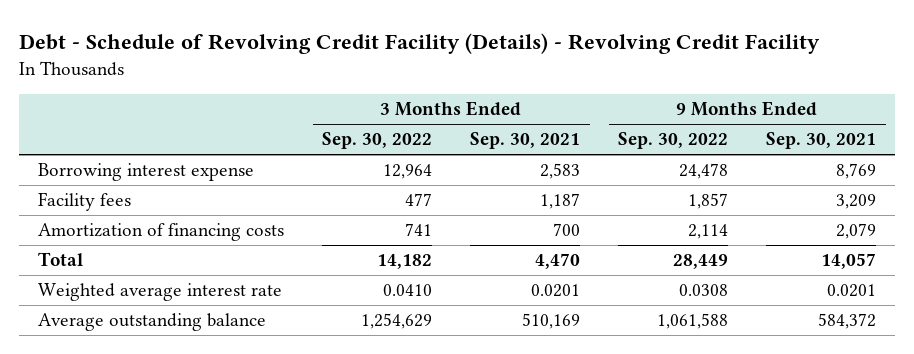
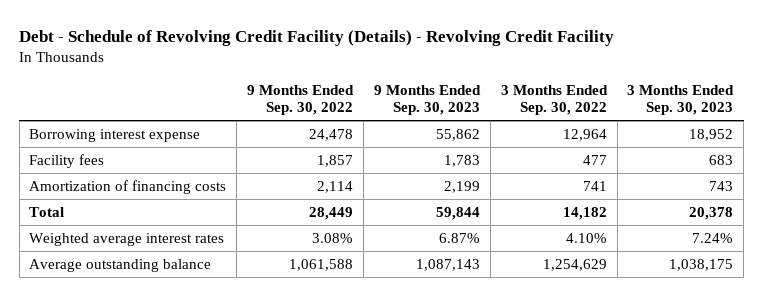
- | 3 Months Ended Sep. 30, 2022 | 3 Months Ended Sep. 30, 2021 | 9 Months Ended Sep. 30, 2022 | 9 Months Ended Sep. 30, 2021
+ | 9 Months Ended Sep. 30, 2022 | 9 Months Ended Sep. 30, 2023 | 3 Months Ended Sep. 30, 2022 | 3 Months Ended Sep. 30, 2023
- Weighted average interest rate | 0.0410 | 0.0201 | 0.0308 | 0.0201
+ Weighted average interest rates | 3.08% | 6.87% | 4.10% | 7.24%

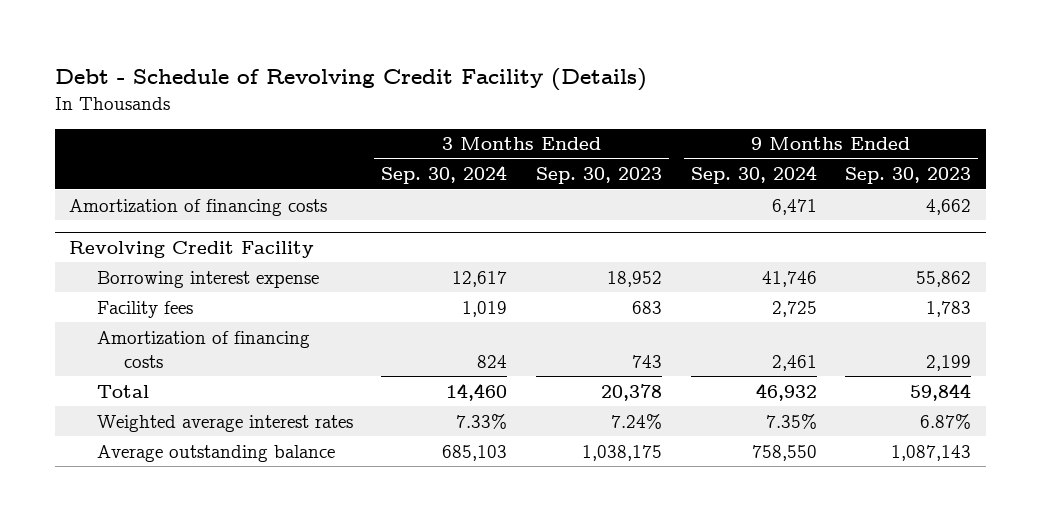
- Debt - Schedule of Revolving Credit Facility (Details) - Revolving Credit Facility
+ Debt - Schedule of Revolving Credit Facility (Details)
- | 9 Months Ended Sep. 30, 2022 | 9 Months Ended Sep. 30, 2023 | 3 Months Ended Sep. 30, 2022 | 3 Months Ended Sep. 30, 2023
+ | 3 Months Ended Sep. 30, 2024 | 3 Months Ended Sep. 30, 2023 | 9 Months Ended Sep. 30, 2024 | 9 Months Ended Sep. 30, 2023
+ Amortization of financing costs | | | 6,471 | 4,662
+ Revolving Credit Facility

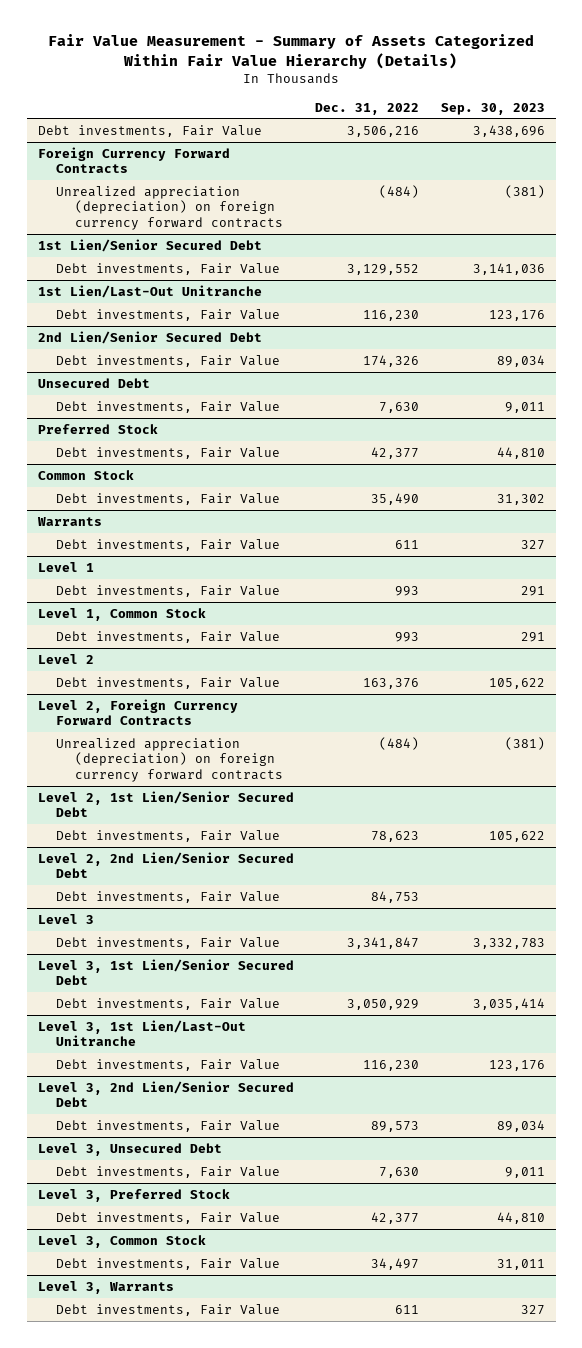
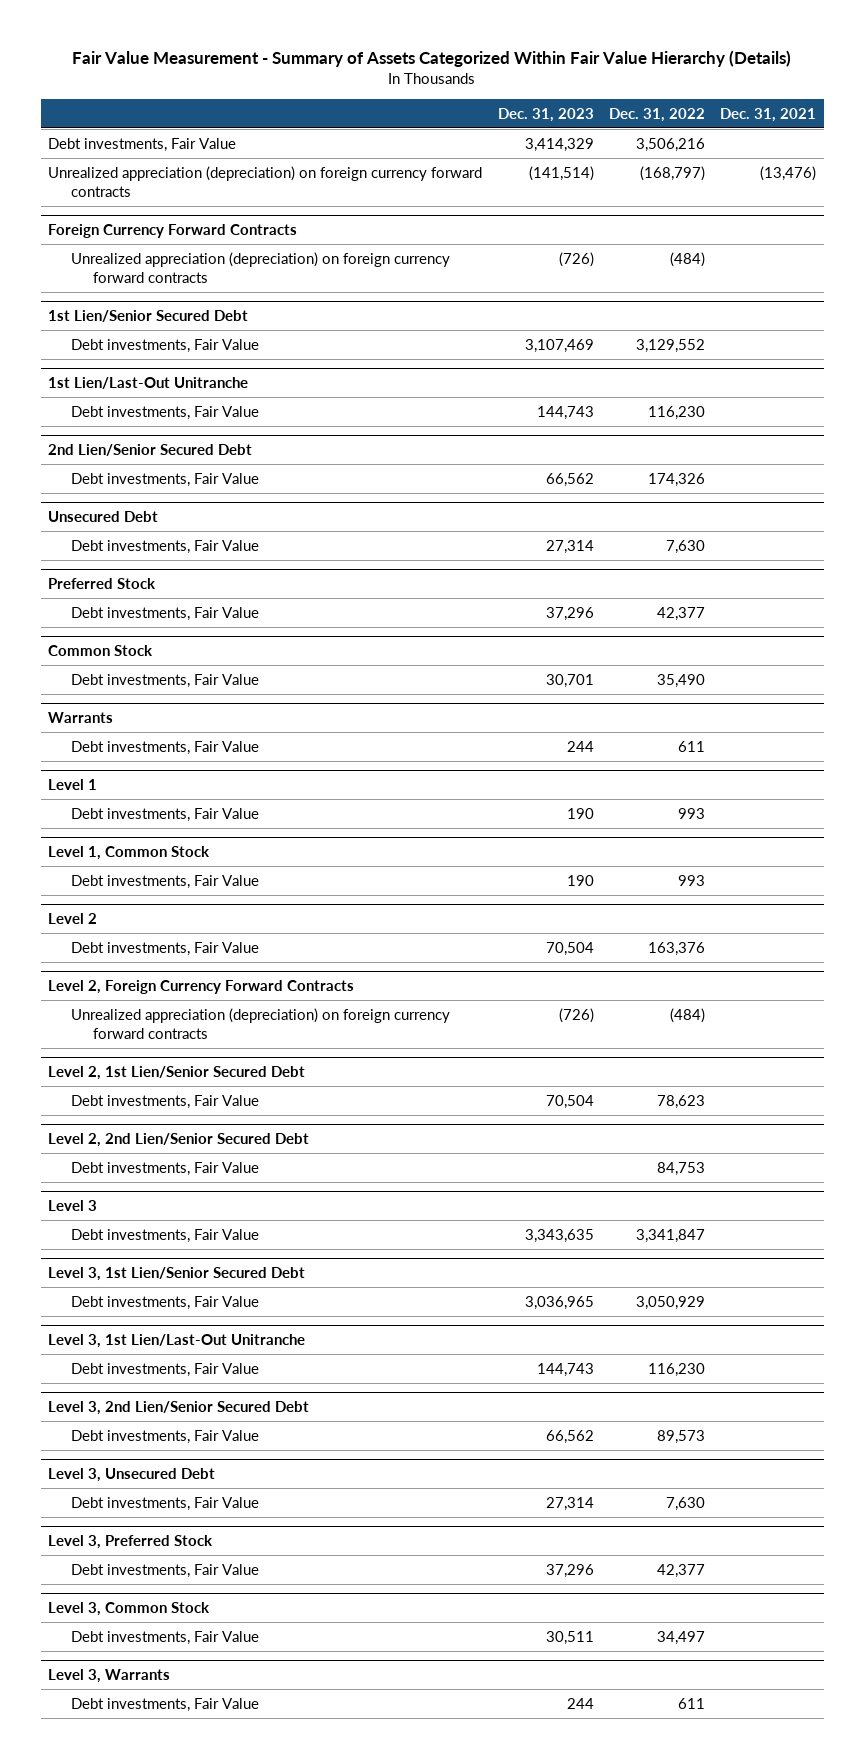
- | Dec. 31, 2022 | Sep. 30, 2023
+ | Dec. 31, 2023 | Dec. 31, 2022 | Dec. 31, 2021
+ Unrealized appreciation (depreciation) on foreign currency forward contracts | (141,514) | (168,797) | (13,476)

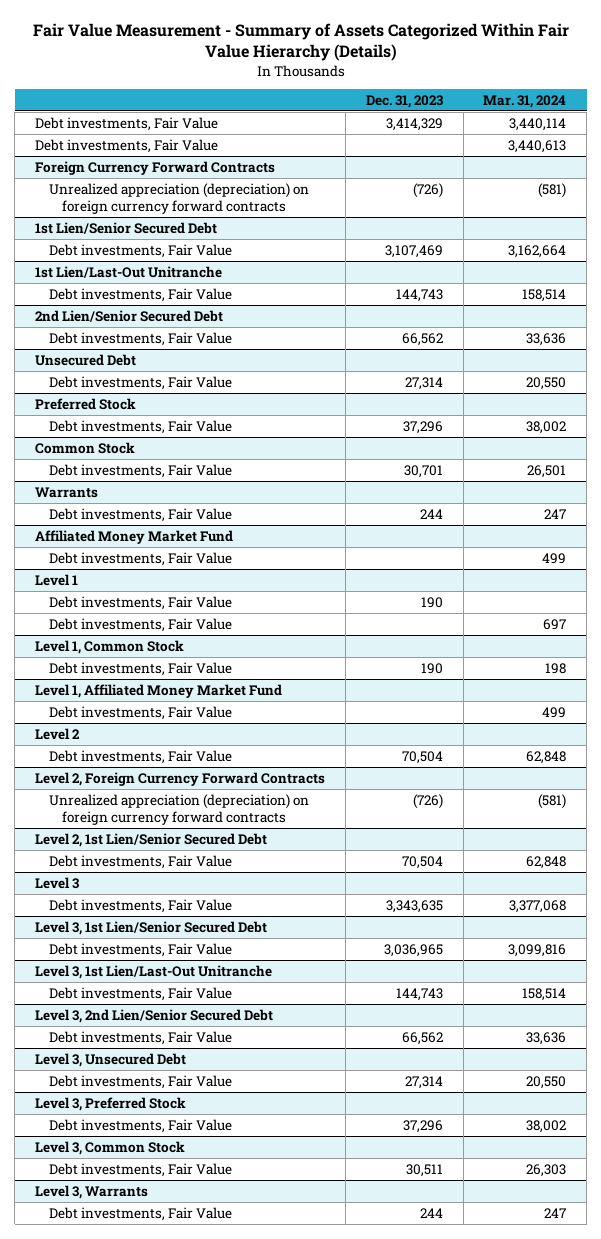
- | Dec. 31, 2023 | Dec. 31, 2022 | Dec. 31, 2021
+ | Dec. 31, 2023 | Mar. 31, 2024
- Unrealized appreciation (depreciation) on foreign currency forward contracts | (141,514) | (168,797) | (13,476)
+ Debt investments, Fair Value | | 3,440,613
+ Affiliated Money Market Fund
+ Debt investments, Fair Value | | 499
@ Level 1
+ Debt investments, Fair Value | | 697
+ Level 1, Affiliated Money Market Fund
+ Debt investments, Fair Value | | 499
- Level 2, 2nd Lien/Senior Secured Debt
- Debt investments, Fair Value | | 84,753 |

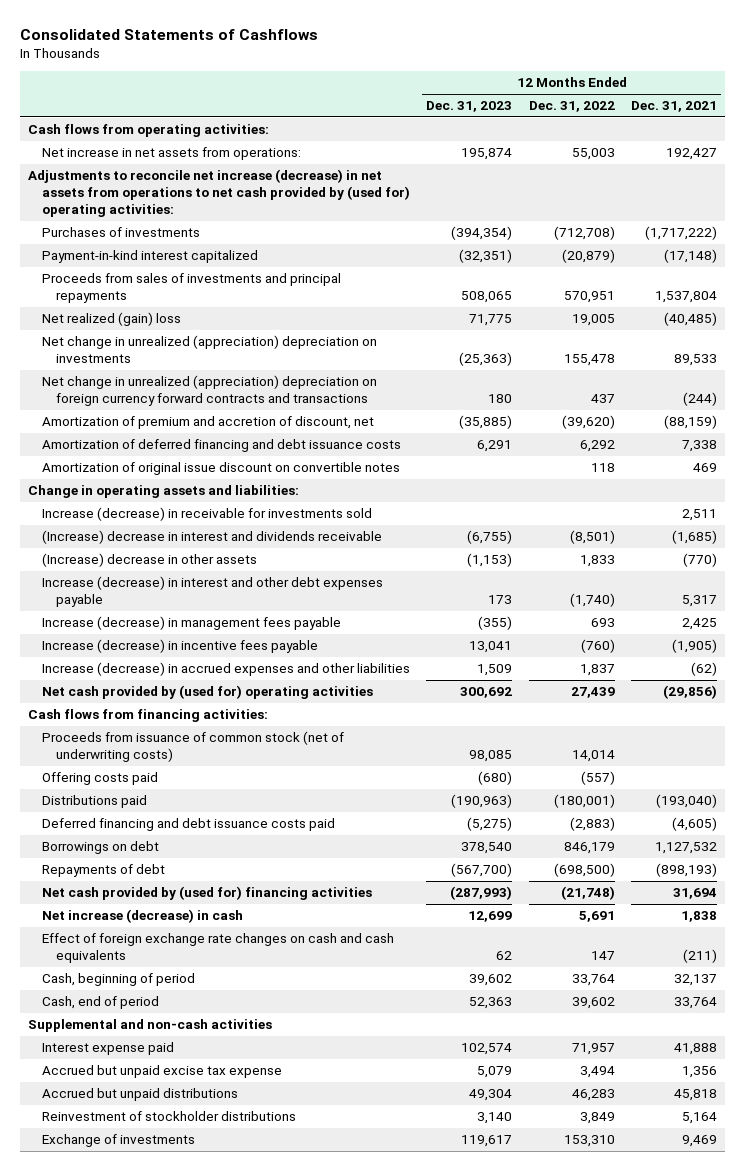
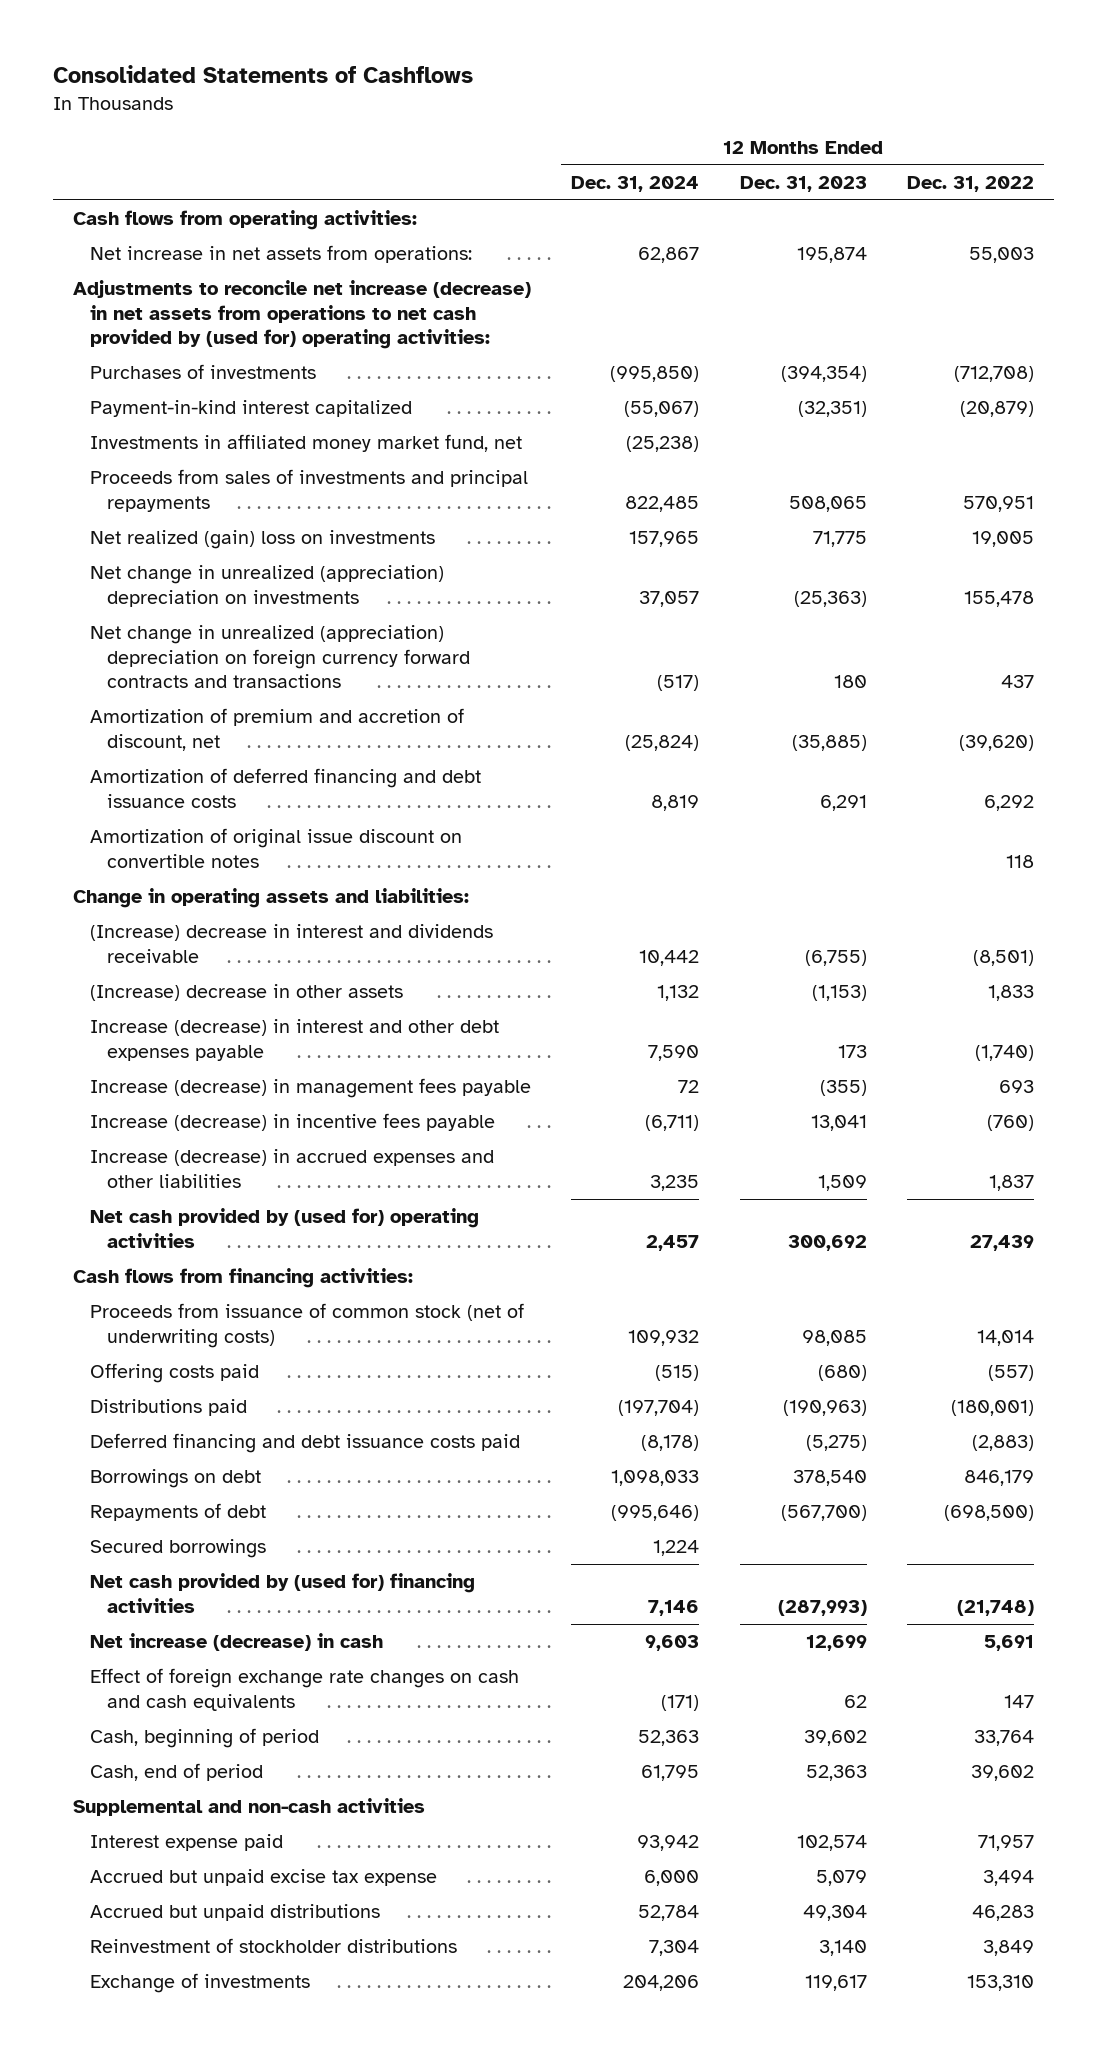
- | 12 Months Ended Dec. 31, 2023 | 12 Months Ended Dec. 31, 2022 | 12 Months Ended Dec. 31, 2021
+ | 12 Months Ended Dec. 31, 2024 | 12 Months Ended Dec. 31, 2023 | 12 Months Ended Dec. 31, 2022
+ Investments in affiliated money market fund, net | (25,238) | |
- Net realized (gain) loss | 71,775 | 19,005 | (40,485)
+ Net realized (gain) loss on investments | 157,965 | 71,775 | 19,005
- Increase (decrease) in receivable for investments sold | | | 2,511
+ Secured borrowings | 1,224 | |

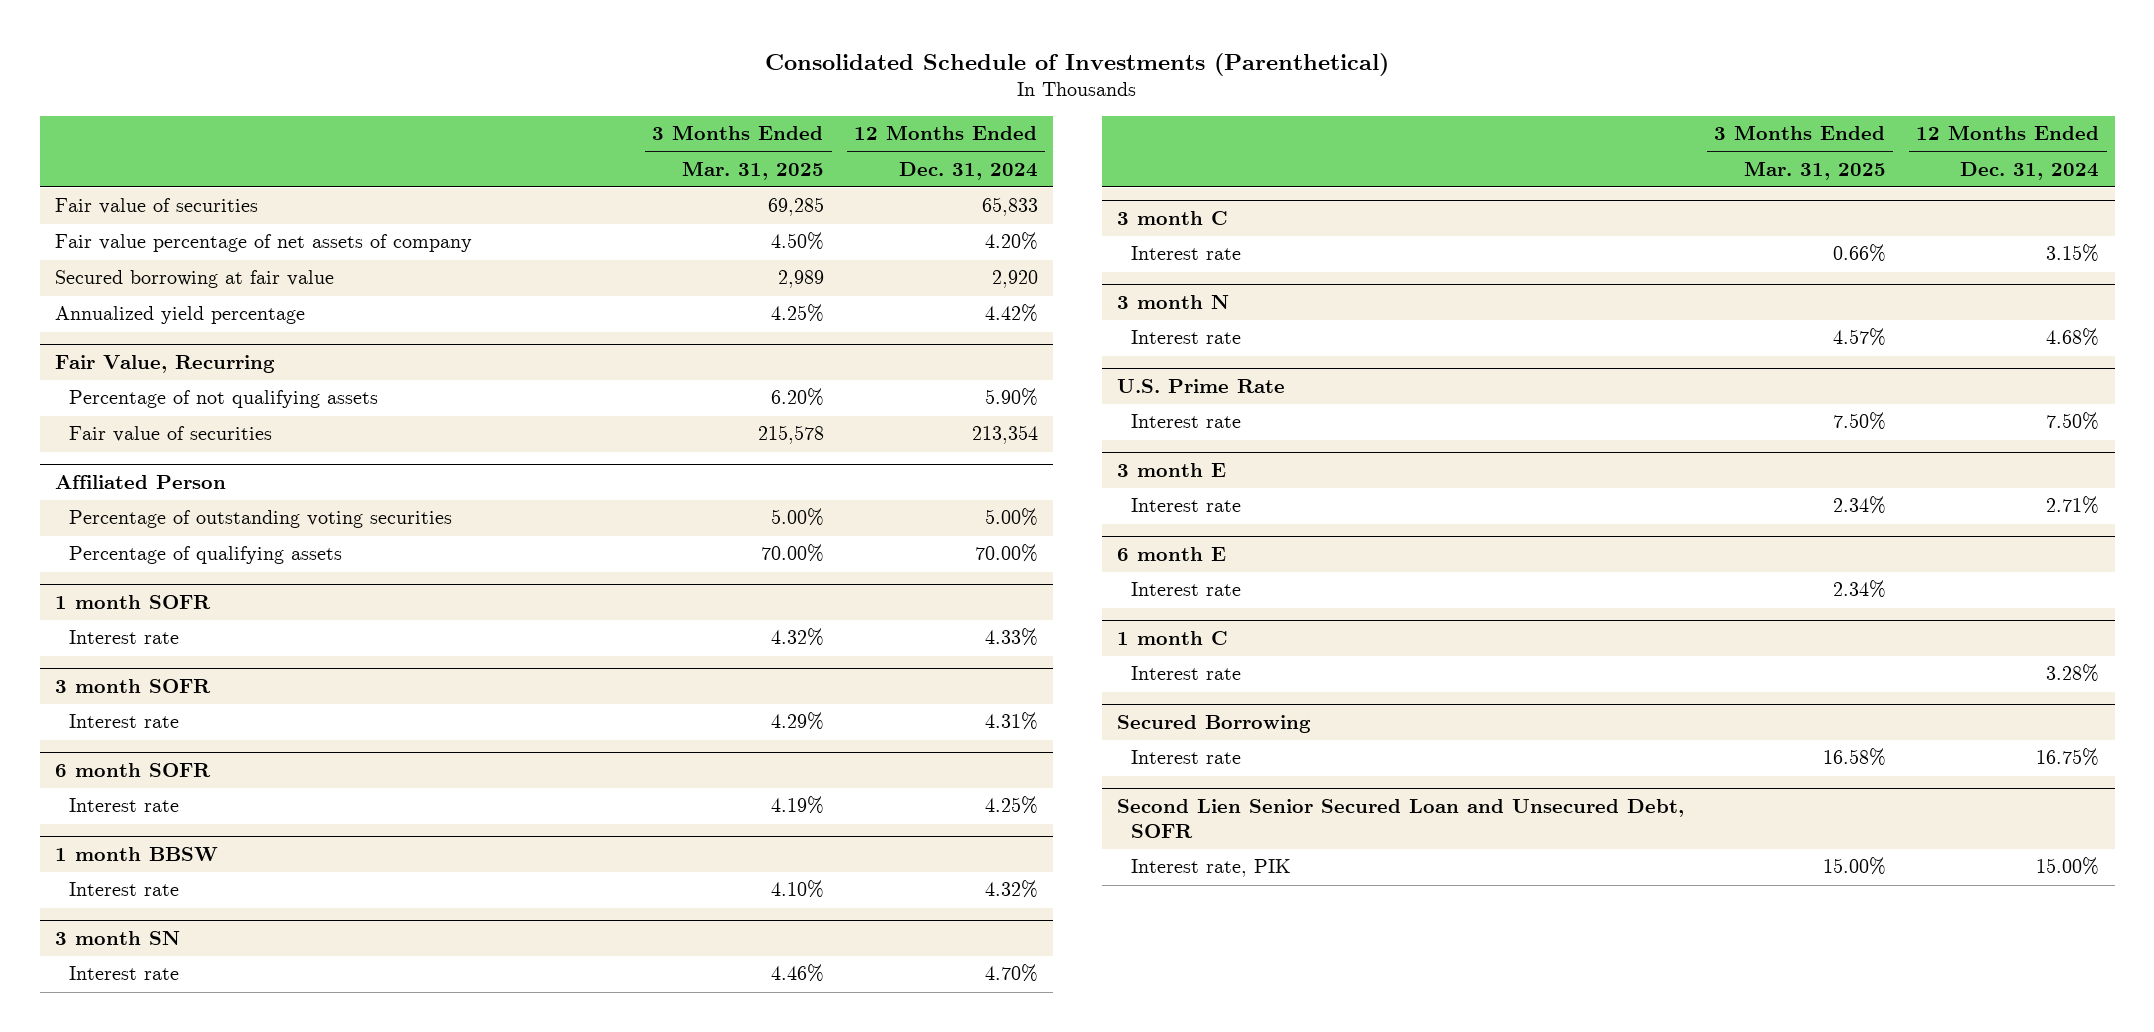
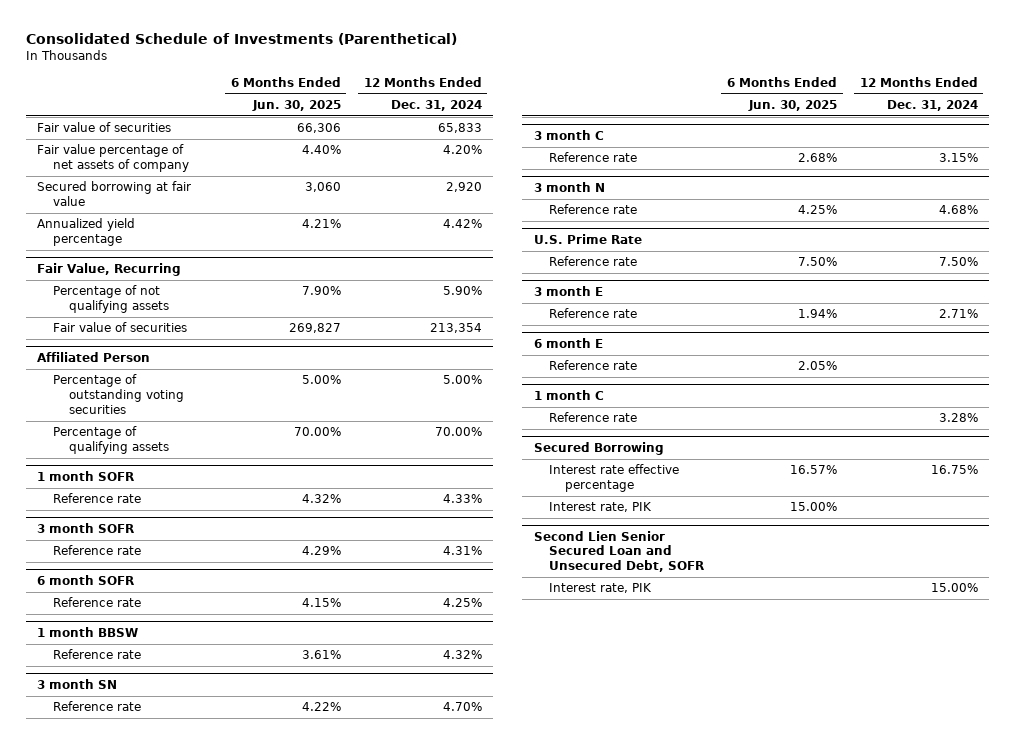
- | 3 Months Ended Mar. 31, 2025 | 12 Months Ended Dec. 31, 2024
+ | 6 Months Ended Jun. 30, 2025 | 12 Months Ended Dec. 31, 2024
@ 1 month SOFR
- Interest rate | 4.32% | 4.33%
+ Reference rate | 4.32% | 4.33%
@ 3 month SOFR
- Interest rate | 4.29% | 4.31%
+ Reference rate | 4.29% | 4.31%
@ 6 month SOFR
- Interest rate | 4.19% | 4.25%
+ Reference rate | 4.15% | 4.25%
@ 1 month BBSW
- Interest rate | 4.10% | 4.32%
+ Reference rate | 3.61% | 4.32%
@ 3 month SN
- Interest rate | 4.46% | 4.70%
+ Reference rate | 4.22% | 4.70%
@ 3 month C
- Interest rate | 0.66% | 3.15%
+ Reference rate | 2.68% | 3.15%
@ 3 month N
- Interest rate | 4.57% | 4.68%
+ Reference rate | 4.25% | 4.68%
@ U.S. Prime Rate
- Interest rate | 7.50% | 7.50%
+ Reference rate | 7.50% | 7.50%
@ 3 month E
- Interest rate | 2.34% | 2.71%
+ Reference rate | 1.94% | 2.71%
@ 6 month E
- Interest rate | 2.34% |
+ Reference rate | 2.05% |
@ 1 month C
- Interest rate | | 3.28%
+ Reference rate | | 3.28%
@ Secured Borrowing
- Interest rate | 16.58% | 16.75%
+ Interest rate effective percentage | 16.57% | 16.75%
+ Interest rate, PIK | 15.00% |

